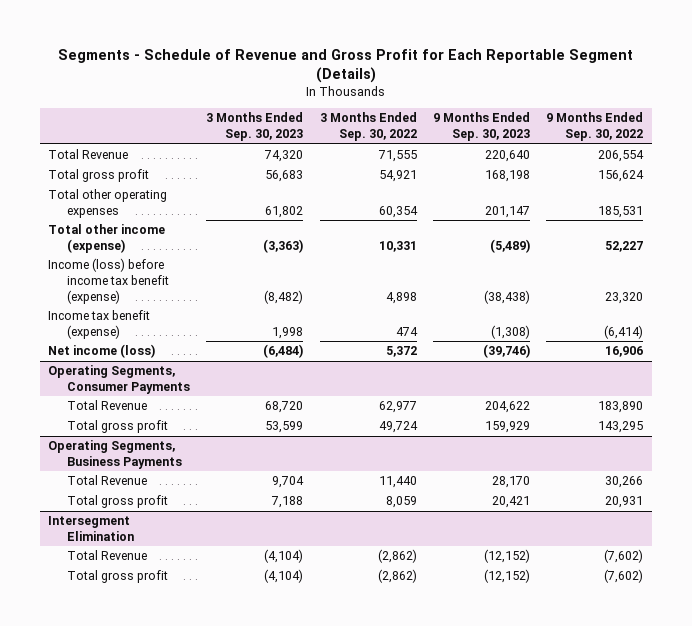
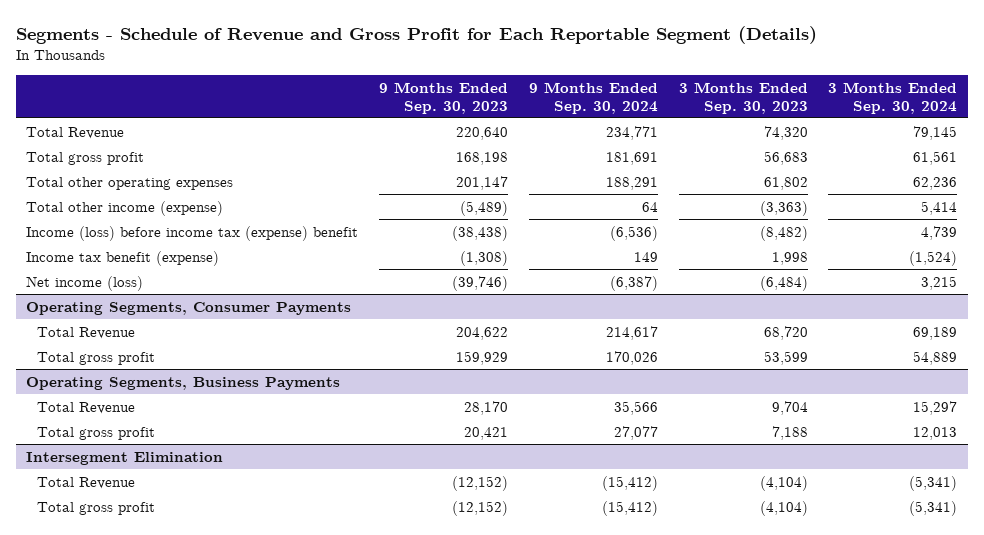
- | 3 Months Ended Sep. 30, 2023 | 3 Months Ended Sep. 30, 2022 | 9 Months Ended Sep. 30, 2023 | 9 Months Ended Sep. 30, 2022
+ | 9 Months Ended Sep. 30, 2023 | 9 Months Ended Sep. 30, 2024 | 3 Months Ended Sep. 30, 2023 | 3 Months Ended Sep. 30, 2024
- Income (loss) before income tax benefit (expense) | (8,482) | 4,898 | (38,438) | 23,320
+ Income (loss) before income tax (expense) benefit | (38,438) | (6,536) | (8,482) | 4,739

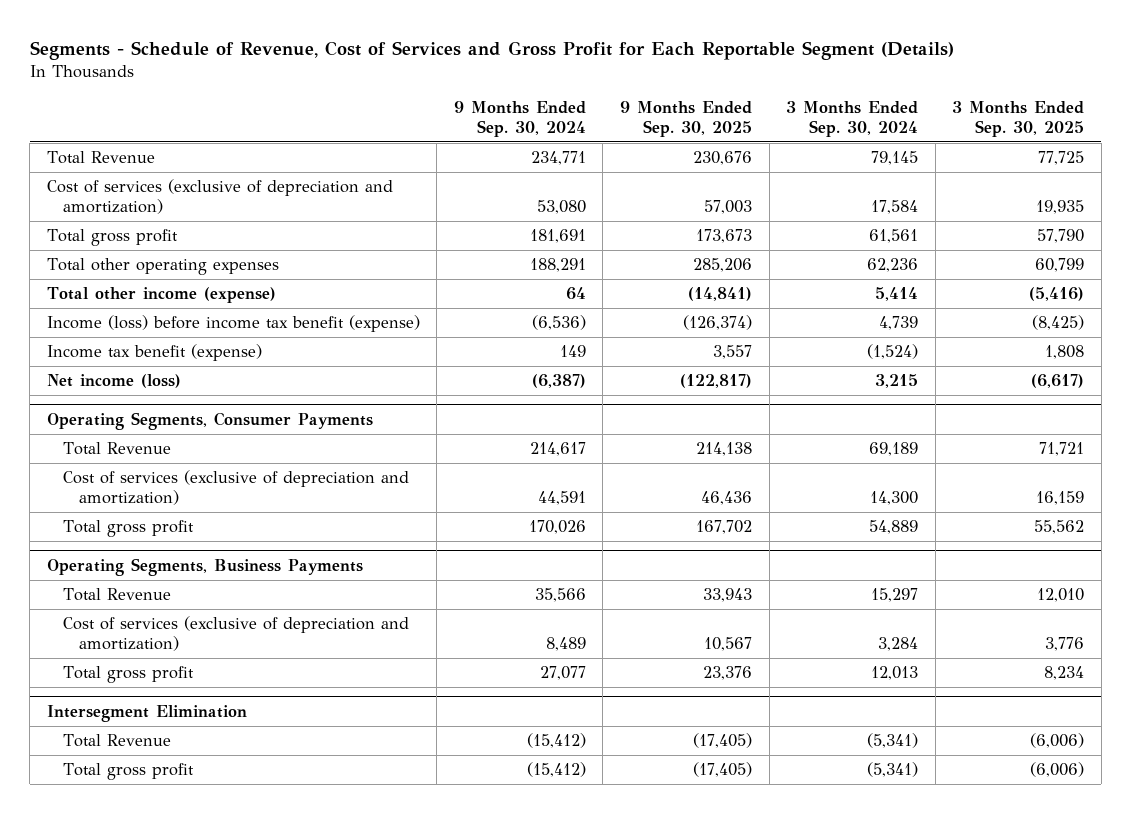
- Segments - Schedule of Revenue and Gross Profit for Each Reportable Segment (Details)
+ Segments - Schedule of Revenue, Cost of Services and Gross Profit for Each Reportable Segment (Details)
- | 9 Months Ended Sep. 30, 2023 | 9 Months Ended Sep. 30, 2024 | 3 Months Ended Sep. 30, 2023 | 3 Months Ended Sep. 30, 2024
+ | 9 Months Ended Sep. 30, 2024 | 9 Months Ended Sep. 30, 2025 | 3 Months Ended Sep. 30, 2024 | 3 Months Ended Sep. 30, 2025
+ Cost of services (exclusive of depreciation and amortization) | 53,080 | 57,003 | 17,584 | 19,935
- Income (loss) before income tax (expense) benefit | (38,438) | (6,536) | (8,482) | 4,739
+ Income (loss) before income tax benefit (expense) | (6,536) | (126,374) | 4,739 | (8,425)
@ Operating Segments, Consumer Payments
+ Cost of services (exclusive of depreciation and amortization) | 44,591 | 46,436 | 14,300 | 16,159
@ Operating Segments, Business Payments
+ Cost of services (exclusive of depreciation and amortization) | 8,489 | 10,567 | 3,284 | 3,776

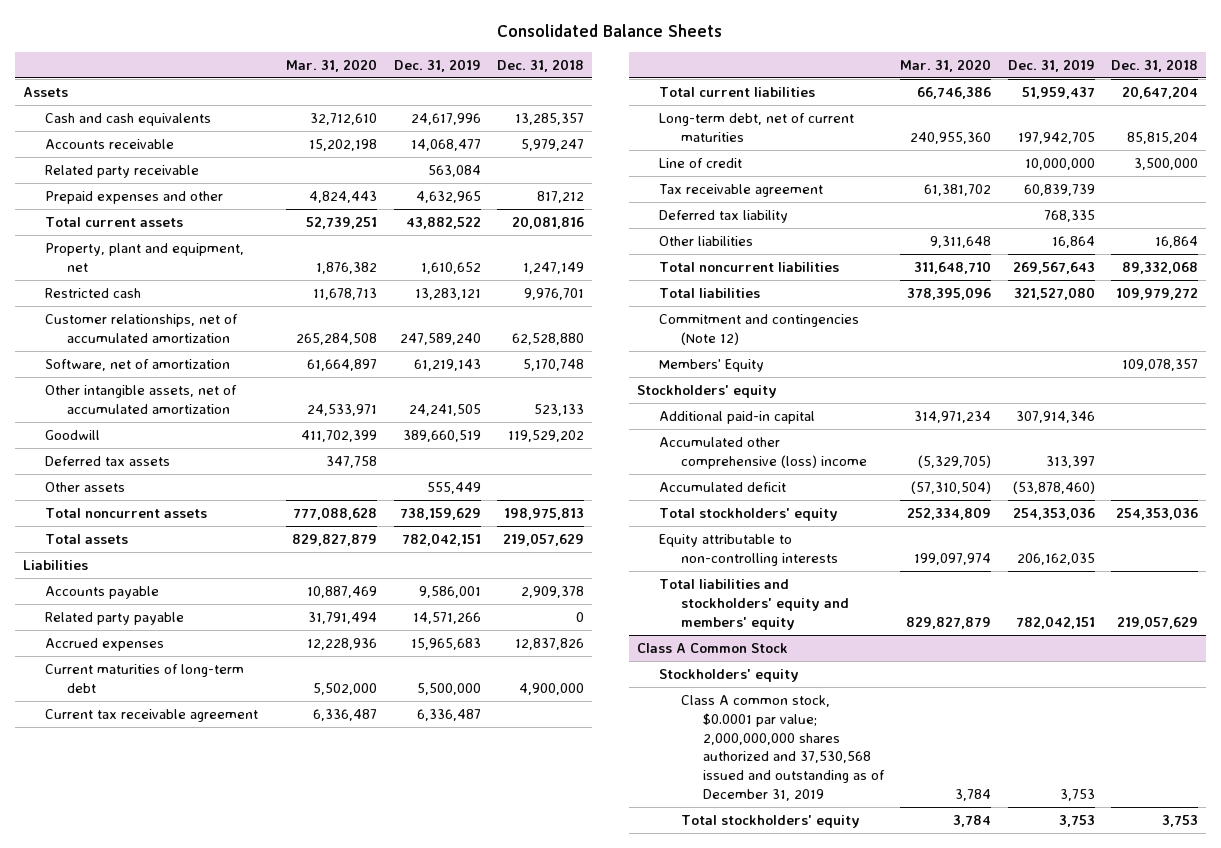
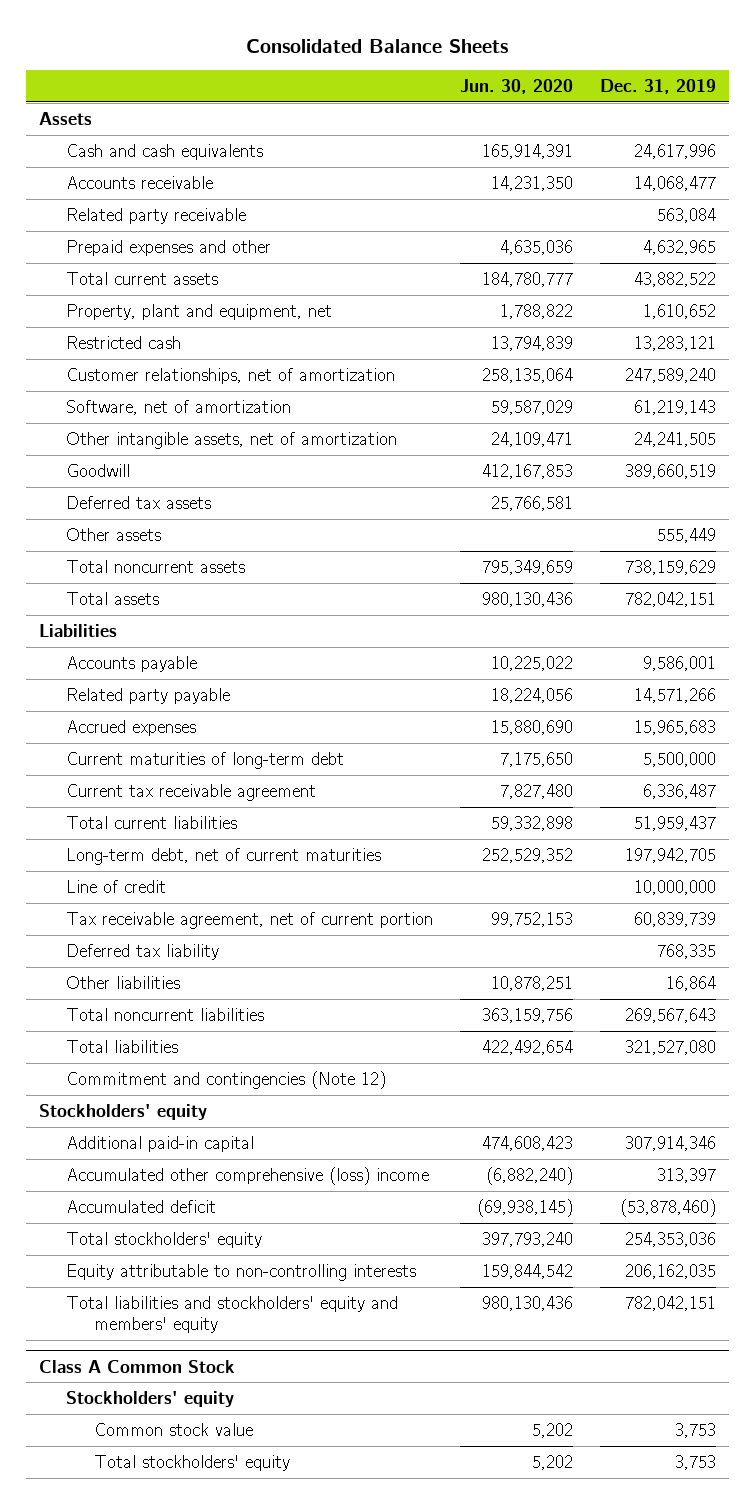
- | Mar. 31, 2020 | Dec. 31, 2019 | Dec. 31, 2018
+ | Jun. 30, 2020 | Dec. 31, 2019
- Customer relationships, net of accumulated amortization | 265,284,508 | 247,589,240 | 62,528,880
+ Customer relationships, net of amortization | 258,135,064 | 247,589,240
- Other intangible assets, net of accumulated amortization | 24,533,971 | 24,241,505 | 523,133
+ Other intangible assets, net of amortization | 24,109,471 | 24,241,505
- Tax receivable agreement | 61,381,702 | 60,839,739 |
+ Tax receivable agreement, net of current portion | 99,752,153 | 60,839,739
- Members' Equity | | | 109,078,357
@ Class A Common Stock
- Class A common stock, $0.0001 par value; 2,000,000,000 shares authorized and 37,530,568 issued and outstanding as of December 31, 2019 | 3,784 | 3,753 |
+ Common stock value | 5,202 | 3,753

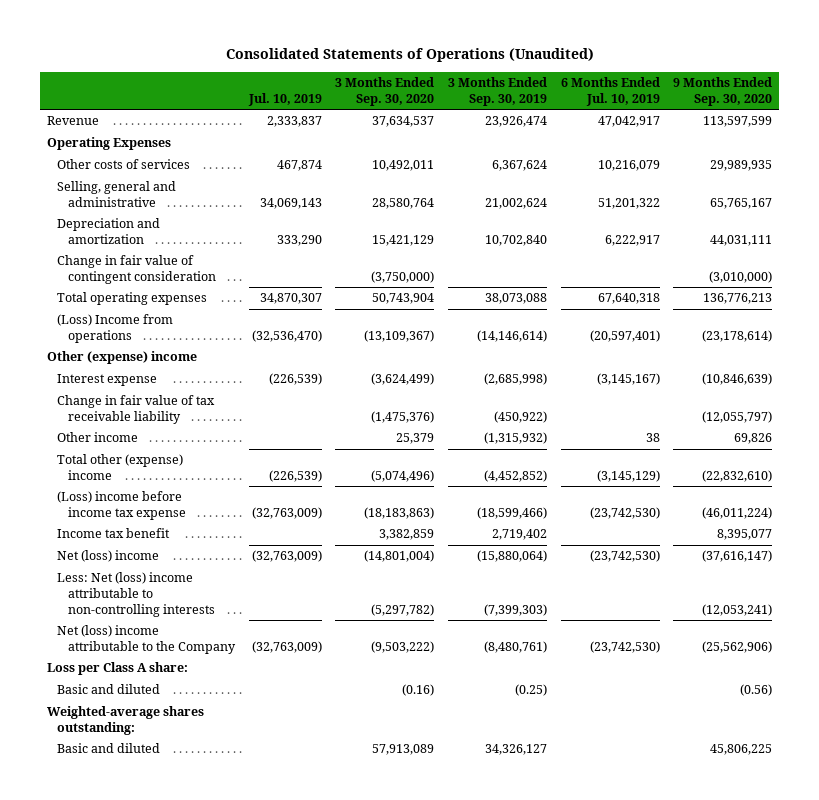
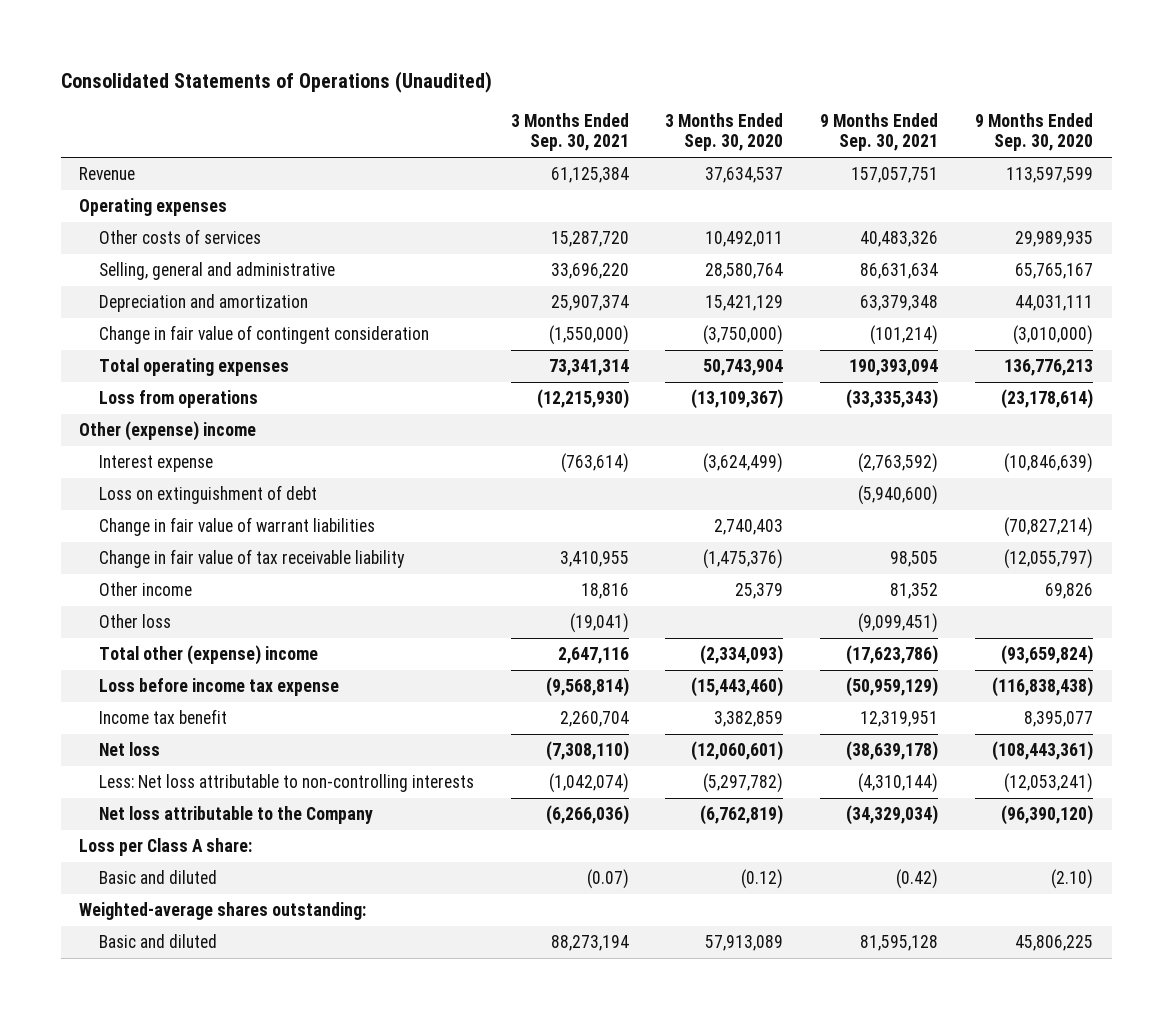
- | Jul. 10, 2019 | 3 Months Ended Sep. 30, 2020 | 3 Months Ended Sep. 30, 2019 | 6 Months Ended Jul. 10, 2019 | 9 Months Ended Sep. 30, 2020
+ | 3 Months Ended Sep. 30, 2021 | 3 Months Ended Sep. 30, 2020 | 9 Months Ended Sep. 30, 2021 | 9 Months Ended Sep. 30, 2020
- Operating Expenses
+ Operating expenses
- (Loss) Income from operations | (32,536,470) | (13,109,367) | (14,146,614) | (20,597,401) | (23,178,614)
+ Loss from operations | (12,215,930) | (13,109,367) | (33,335,343) | (23,178,614)
+ Loss on extinguishment of debt | | | (5,940,600) |
+ Change in fair value of warrant liabilities | | 2,740,403 | | (70,827,214)
- Total other (expense) income | (226,539) | (5,074,496) | (4,452,852) | (3,145,129) | (22,832,610)
- (Loss) income before income tax expense | (32,763,009) | (18,183,863) | (18,599,466) | (23,742,530) | (46,011,224)
+ Other loss | (19,041) | | (9,099,451) |
+ Total other (expense) income | 2,647,116 | (2,334,093) | (17,623,786) | (93,659,824)
+ Loss before income tax expense | (9,568,814) | (15,443,460) | (50,959,129) | (116,838,438)
- Net (loss) income | (32,763,009) | (14,801,004) | (15,880,064) | (23,742,530) | (37,616,147)
- Less: Net (loss) income attributable to non-controlling interests | | (5,297,782) | (7,399,303) | | (12,053,241)
- Net (loss) income attributable to the Company | (32,763,009) | (9,503,222) | (8,480,761) | (23,742,530) | (25,562,906)
+ Net loss | (7,308,110) | (12,060,601) | (38,639,178) | (108,443,361)
+ Less: Net loss attributable to non-controlling interests | (1,042,074) | (5,297,782) | (4,310,144) | (12,053,241)
+ Net loss attributable to the Company | (6,266,036) | (6,762,819) | (34,329,034) | (96,390,120)
- Basic and diluted | | (0.16) | (0.25) | | (0.56)
+ Basic and diluted | (0.07) | (0.12) | (0.42) | (2.10)

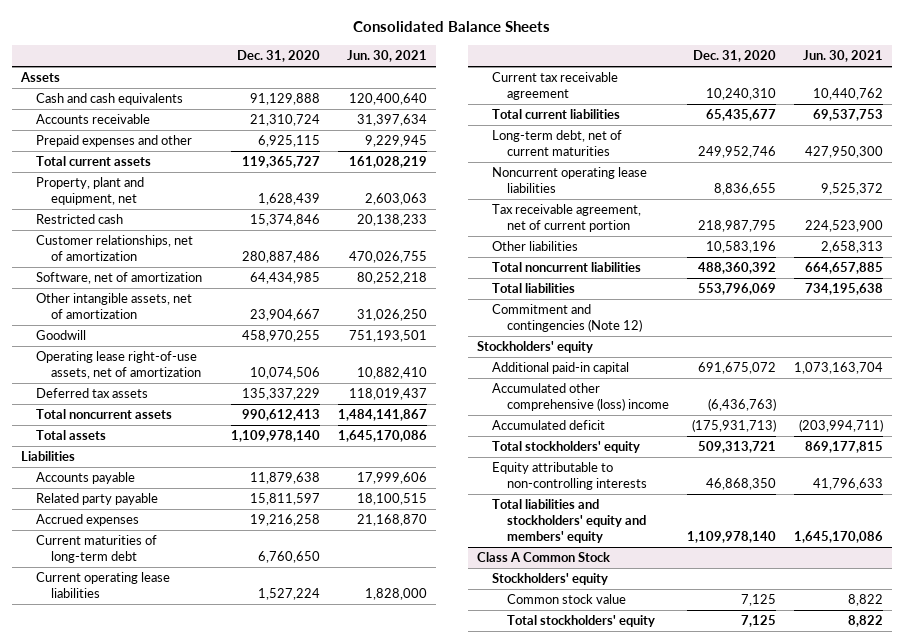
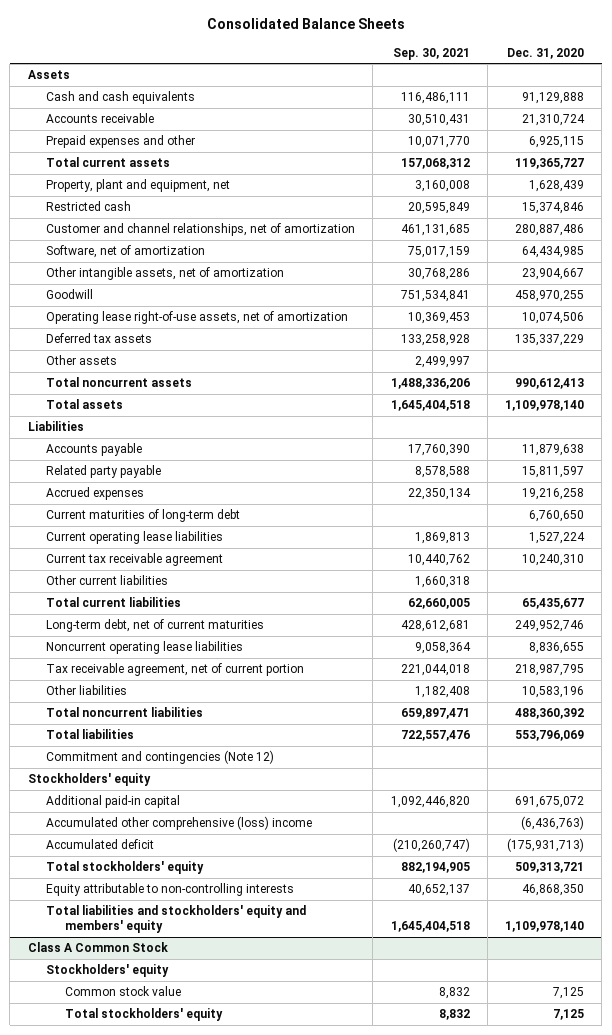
- | Dec. 31, 2020 | Jun. 30, 2021
+ | Sep. 30, 2021 | Dec. 31, 2020
- Customer relationships, net of amortization | 280,887,486 | 470,026,755
+ Customer and channel relationships, net of amortization | 461,131,685 | 280,887,486
+ Other assets | 2,499,997 |
+ Other current liabilities | 1,660,318 |

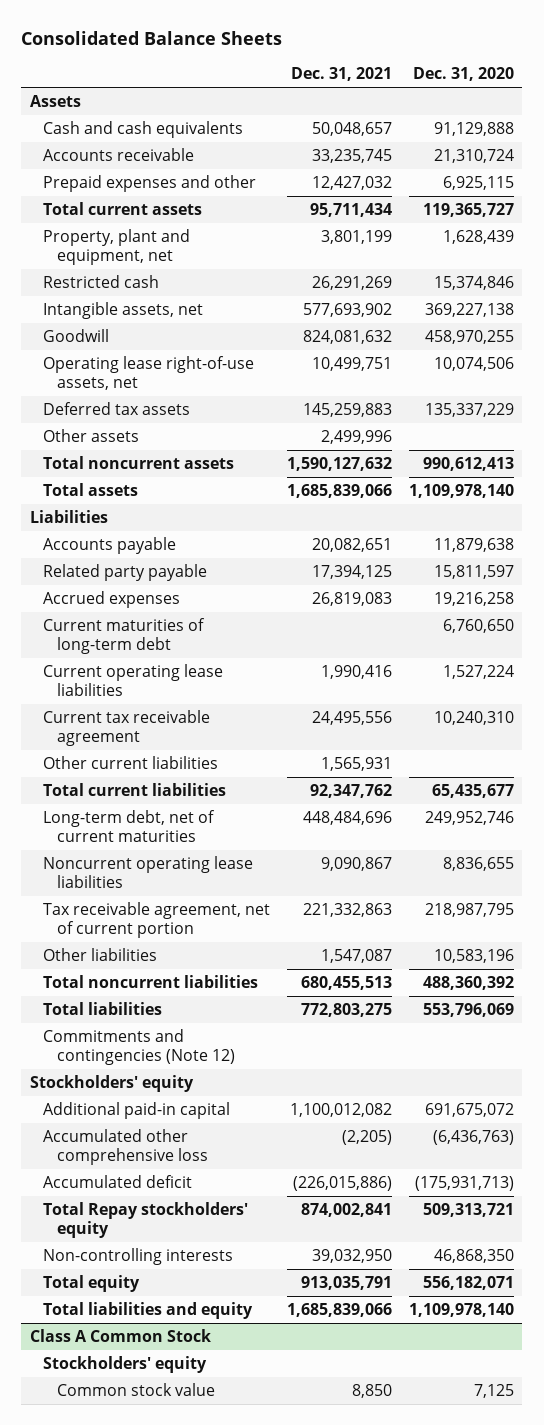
- | Sep. 30, 2021 | Dec. 31, 2020
+ | Dec. 31, 2021 | Dec. 31, 2020
- Customer and channel relationships, net of amortization | 461,131,685 | 280,887,486
- Software, net of amortization | 75,017,159 | 64,434,985
- Other intangible assets, net of amortization | 30,768,286 | 23,904,667
+ Intangible assets, net | 577,693,902 | 369,227,138
- Operating lease right-of-use assets, net of amortization | 10,369,453 | 10,074,506
+ Operating lease right-of-use assets, net | 10,499,751 | 10,074,506
- Commitment and contingencies (Note 12)
+ Commitments and contingencies (Note 12)
- Accumulated other comprehensive (loss) income | | (6,436,763)
+ Accumulated other comprehensive loss | (2,205) | (6,436,763)
- Total stockholders' equity | 882,194,905 | 509,313,721
- Equity attributable to non-controlling interests | 40,652,137 | 46,868,350
- Total liabilities and stockholders' equity and members' equity | 1,645,404,518 | 1,109,978,140
+ Total Repay stockholders' equity | 874,002,841 | 509,313,721
+ Non-controlling interests | 39,032,950 | 46,868,350
+ Total equity | 913,035,791 | 556,182,071
+ Total liabilities and equity | 1,685,839,066 | 1,109,978,140
@ Class A Common Stock
- Total stockholders' equity | 8,832 | 7,125

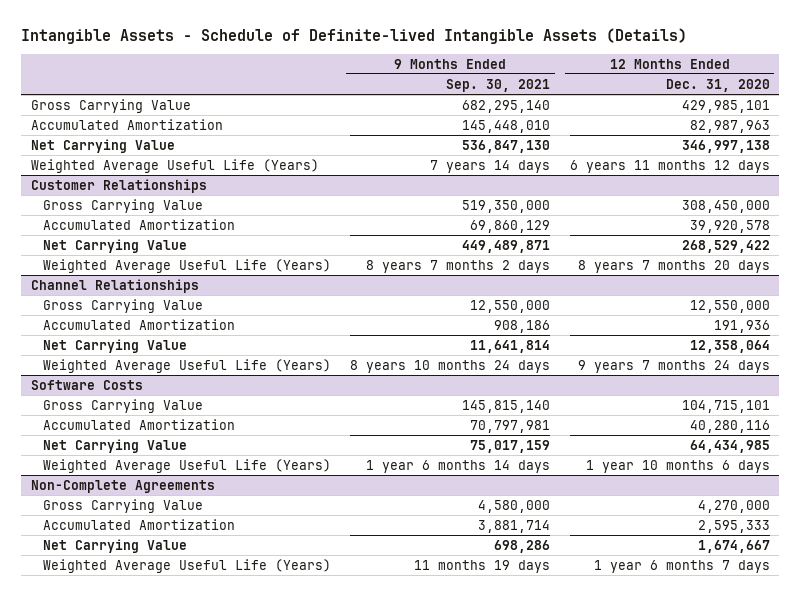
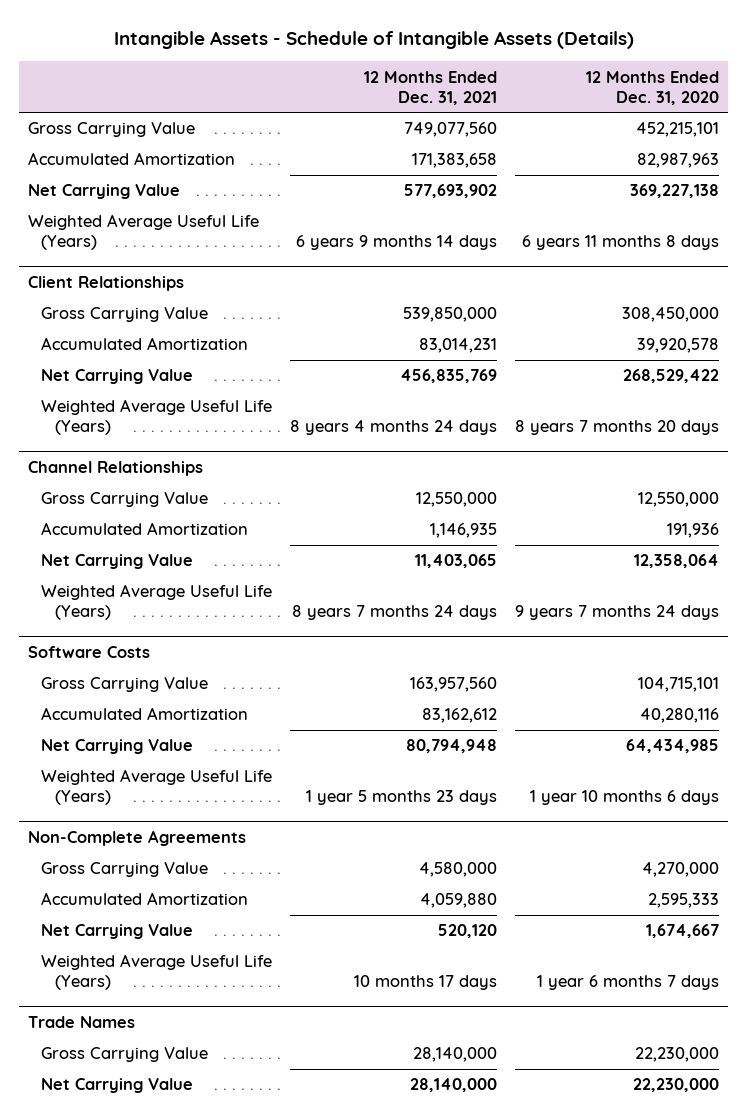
- Intangible Assets - Schedule of Definite-lived Intangible Assets (Details)
+ Intangible Assets - Schedule of Intangible Assets (Details)
- | 9 Months Ended Sep. 30, 2021 | 12 Months Ended Dec. 31, 2020
+ | 12 Months Ended Dec. 31, 2021 | 12 Months Ended Dec. 31, 2020
- Gross Carrying Value | 682,295,140 | 429,985,101
+ Gross Carrying Value | 749,077,560 | 452,215,101
- Net Carrying Value | 536,847,130 | 346,997,138
- Weighted Average Useful Life (Years) | 7 years 14 days | 6 years 11 months 12 days
- Customer Relationships
+ Net Carrying Value | 577,693,902 | 369,227,138
+ Weighted Average Useful Life (Years) | 6 years 9 months 14 days | 6 years 11 months 8 days
+ Client Relationships
+ Trade Names
+ Gross Carrying Value | 28,140,000 | 22,230,000
+ Net Carrying Value | 28,140,000 | 22,230,000

